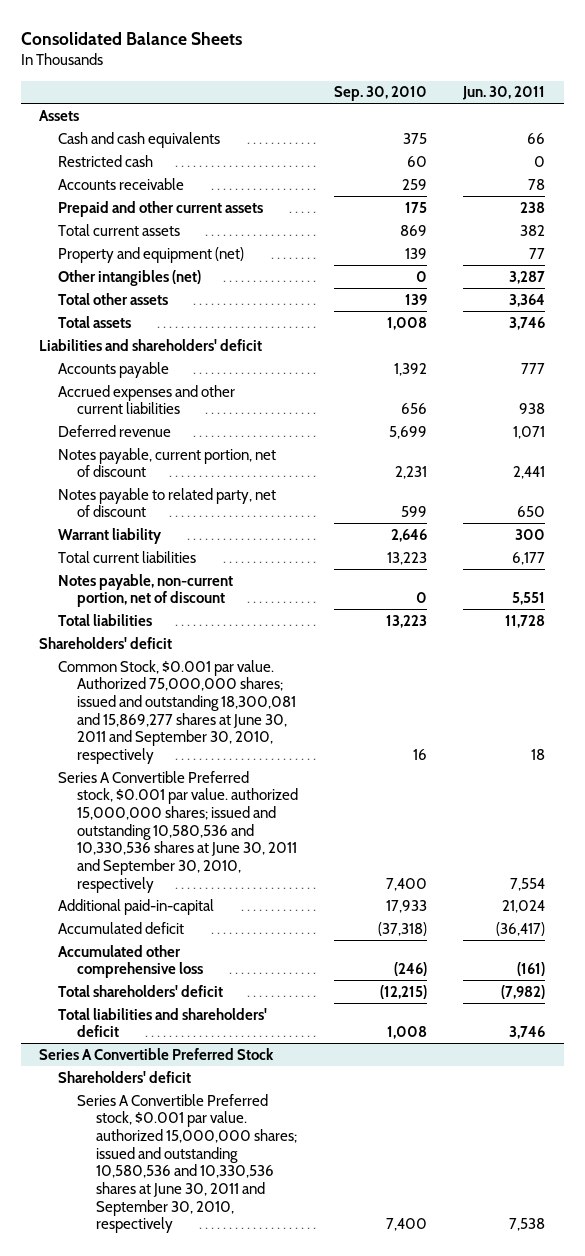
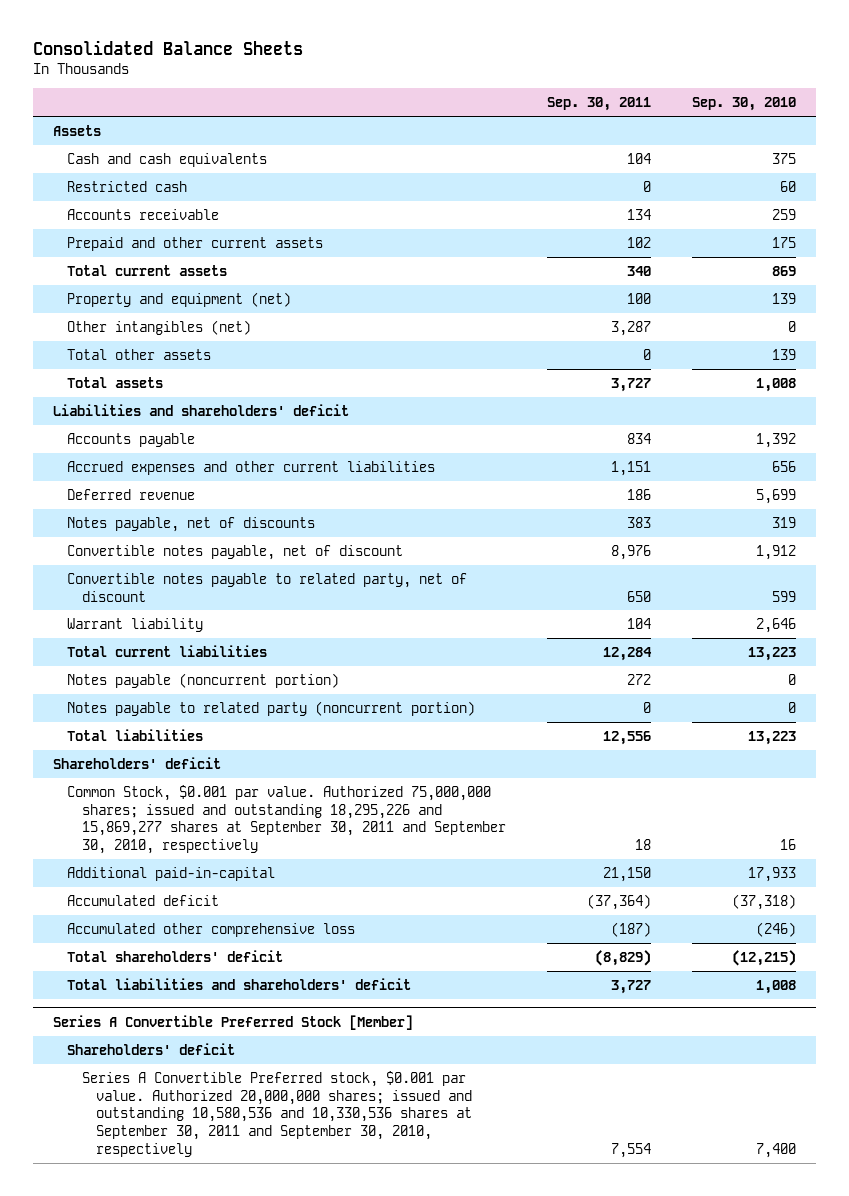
- | Sep. 30, 2010 | Jun. 30, 2011
+ | Sep. 30, 2011 | Sep. 30, 2010
- Notes payable, current portion, net of discount | 2,231 | 2,441
- Notes payable to related party, net of discount | 599 | 650
+ Notes payable, net of discounts | 383 | 319
+ Convertible notes payable, net of discount | 8,976 | 1,912
+ Convertible notes payable to related party, net of discount | 650 | 599
- Notes payable, non-current portion, net of discount | 0 | 5,551
+ Notes payable (noncurrent portion) | 272 | 0
+ Notes payable to related party (noncurrent portion) | 0 | 0
- Common Stock, $0.001 par value. Authorized 75,000,000 shares; issued and outstanding 18,300,081 and 15,869,277 shares at June 30, 2011 and September 30, 2010, respectively | 16 | 18
- Series A Convertible Preferred stock, $0.001 par value. authorized 15,000,000 shares; issued and outstanding 10,580,536 and 10,330,536 shares at June 30, 2011 and September 30, 2010, respectively | 7,400 | 7,554
+ Common Stock, $0.001 par value. Authorized 75,000,000 shares; issued and outstanding 18,295,226 and 15,869,277 shares at September 30, 2011 and September 30, 2010, respectively | 18 | 16
- Series A Convertible Preferred Stock
+ Series A Convertible Preferred Stock [Member]
- Series A Convertible Preferred stock, $0.001 par value. authorized 15,000,000 shares; issued and outstanding 10,580,536 and 10,330,536 shares at June 30, 2011 and September 30, 2010, respectively | 7,400 | 7,538
+ Series A Convertible Preferred stock, $0.001 par value. Authorized 20,000,000 shares; issued and outstanding 10,580,536 and 10,330,536 shares at September 30, 2011 and September 30, 2010, respectively | 7,554 | 7,400

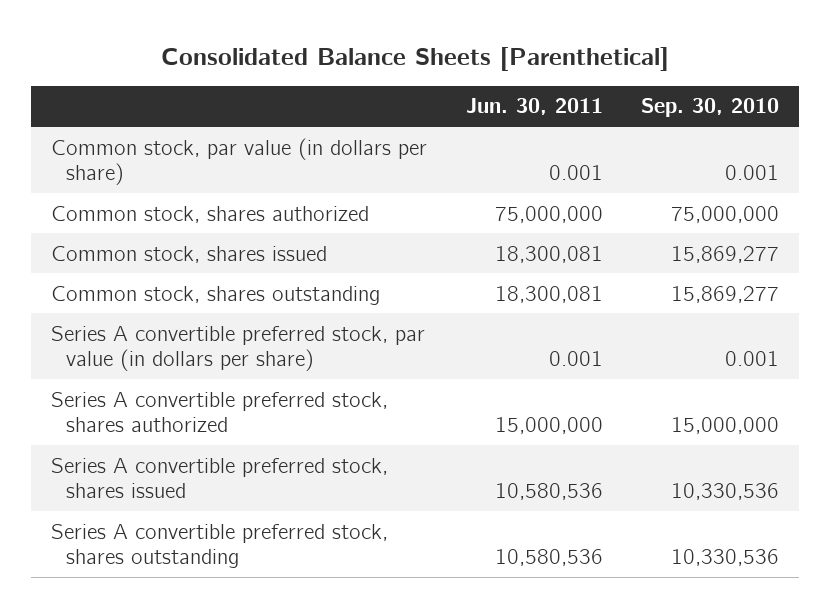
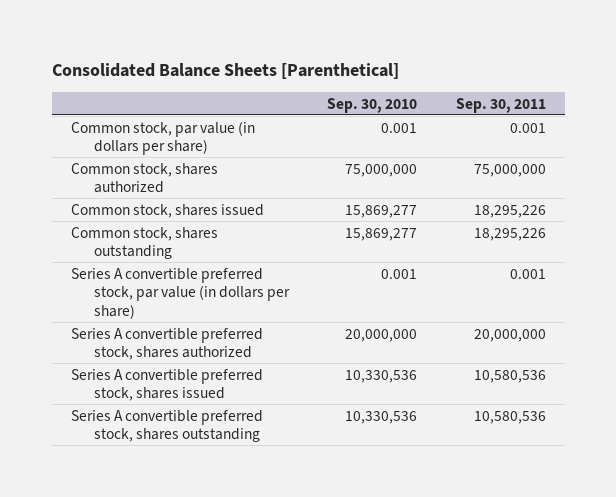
- | Jun. 30, 2011 | Sep. 30, 2010
+ | Sep. 30, 2010 | Sep. 30, 2011
- Series A convertible preferred stock, shares authorized | 15,000,000 | 15,000,000
+ Series A convertible preferred stock, shares authorized | 20,000,000 | 20,000,000

